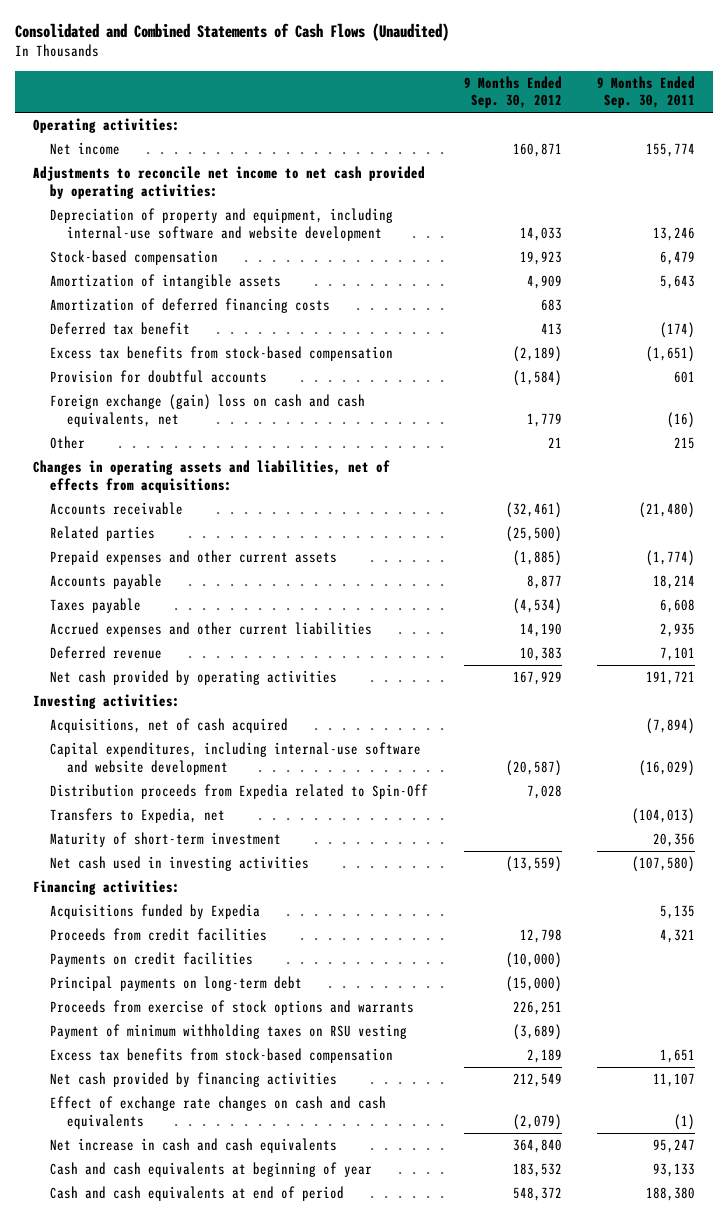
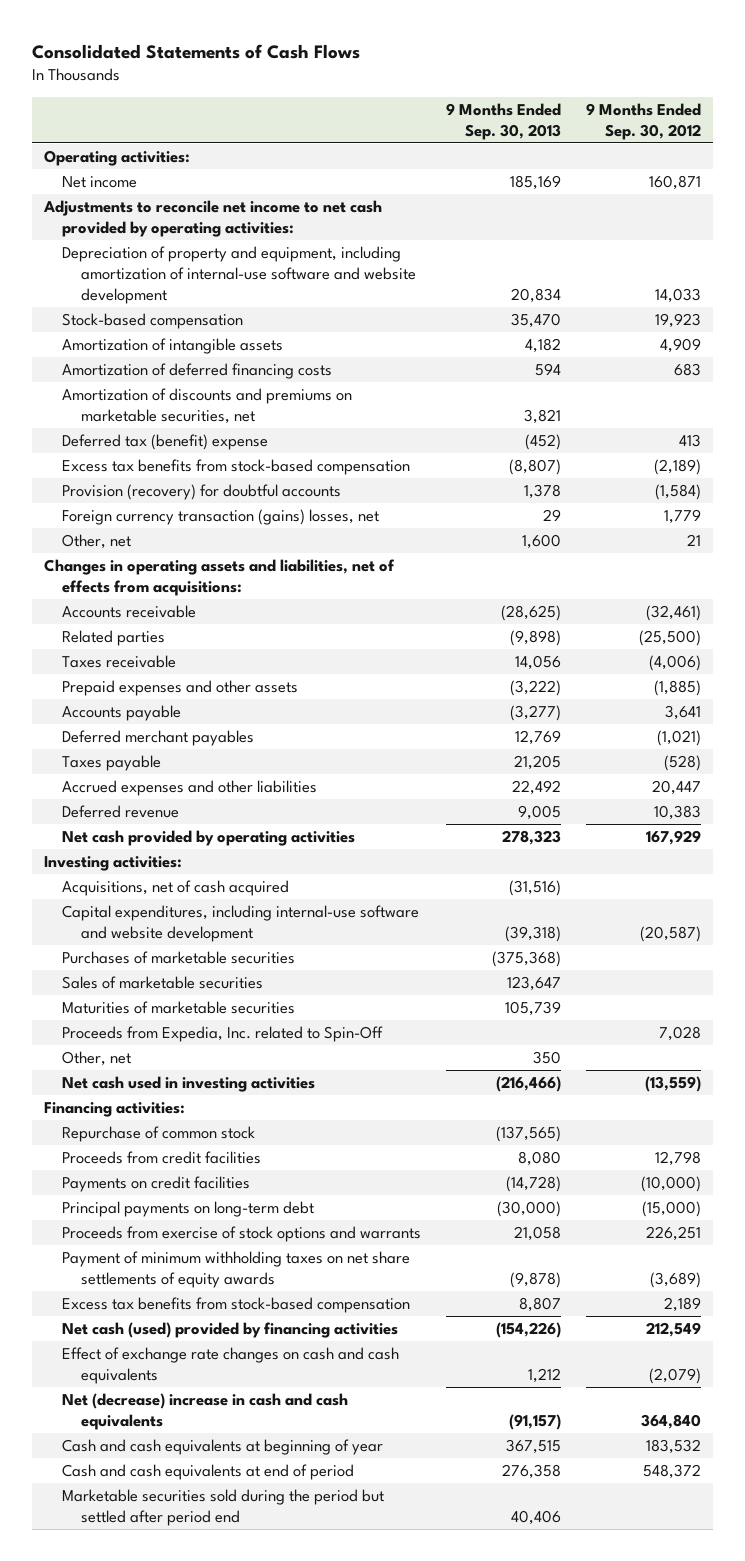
- Consolidated and Combined Statements of Cash Flows (Unaudited)
+ Consolidated Statements of Cash Flows
- | 9 Months Ended Sep. 30, 2012 | 9 Months Ended Sep. 30, 2011
+ | 9 Months Ended Sep. 30, 2013 | 9 Months Ended Sep. 30, 2012
- Depreciation of property and equipment, including internal-use software and website development | 14,033 | 13,246
+ Depreciation of property and equipment, including amortization of internal-use software and website development | 20,834 | 14,033
- Deferred tax benefit | 413 | (174)
+ Amortization of discounts and premiums on marketable securities, net | 3,821 |
+ Deferred tax (benefit) expense | (452) | 413
- Provision for doubtful accounts | (1,584) | 601
- Foreign exchange (gain) loss on cash and cash equivalents, net | 1,779 | (16)
- Other | 21 | 215
+ Provision (recovery) for doubtful accounts | 1,378 | (1,584)
+ Foreign currency transaction (gains) losses, net | 29 | 1,779
+ Other, net | 1,600 | 21
- Prepaid expenses and other current assets | (1,885) | (1,774)
- Accounts payable | 8,877 | 18,214
- Taxes payable | (4,534) | 6,608
- Accrued expenses and other current liabilities | 14,190 | 2,935
+ Taxes receivable | 14,056 | (4,006)
+ Prepaid expenses and other assets | (3,222) | (1,885)
+ Accounts payable | (3,277) | 3,641
+ Deferred merchant payables | 12,769 | (1,021)
+ Taxes payable | 21,205 | (528)
+ Accrued expenses and other liabilities | 22,492 | 20,447
- Distribution proceeds from Expedia related to Spin-Off | 7,028 |
- Transfers to Expedia, net | | (104,013)
- Maturity of short-term investment | | 20,356
+ Purchases of marketable securities | (375,368) |
+ Sales of marketable securities | 123,647 |
+ Maturities of marketable securities | 105,739 |
+ Proceeds from Expedia, Inc. related to Spin-Off | | 7,028
+ Other, net | 350 |
- Acquisitions funded by Expedia | | 5,135
+ Repurchase of common stock | (137,565) |
- Payment of minimum withholding taxes on RSU vesting | (3,689) |
+ Payment of minimum withholding taxes on net share settlements of equity awards | (9,878) | (3,689)
- Net cash provided by financing activities | 212,549 | 11,107
+ Net cash (used) provided by financing activities | (154,226) | 212,549
- Net increase in cash and cash equivalents | 364,840 | 95,247
+ Net (decrease) increase in cash and cash equivalents | (91,157) | 364,840
+ Marketable securities sold during the period but settled after period end | 40,406 |

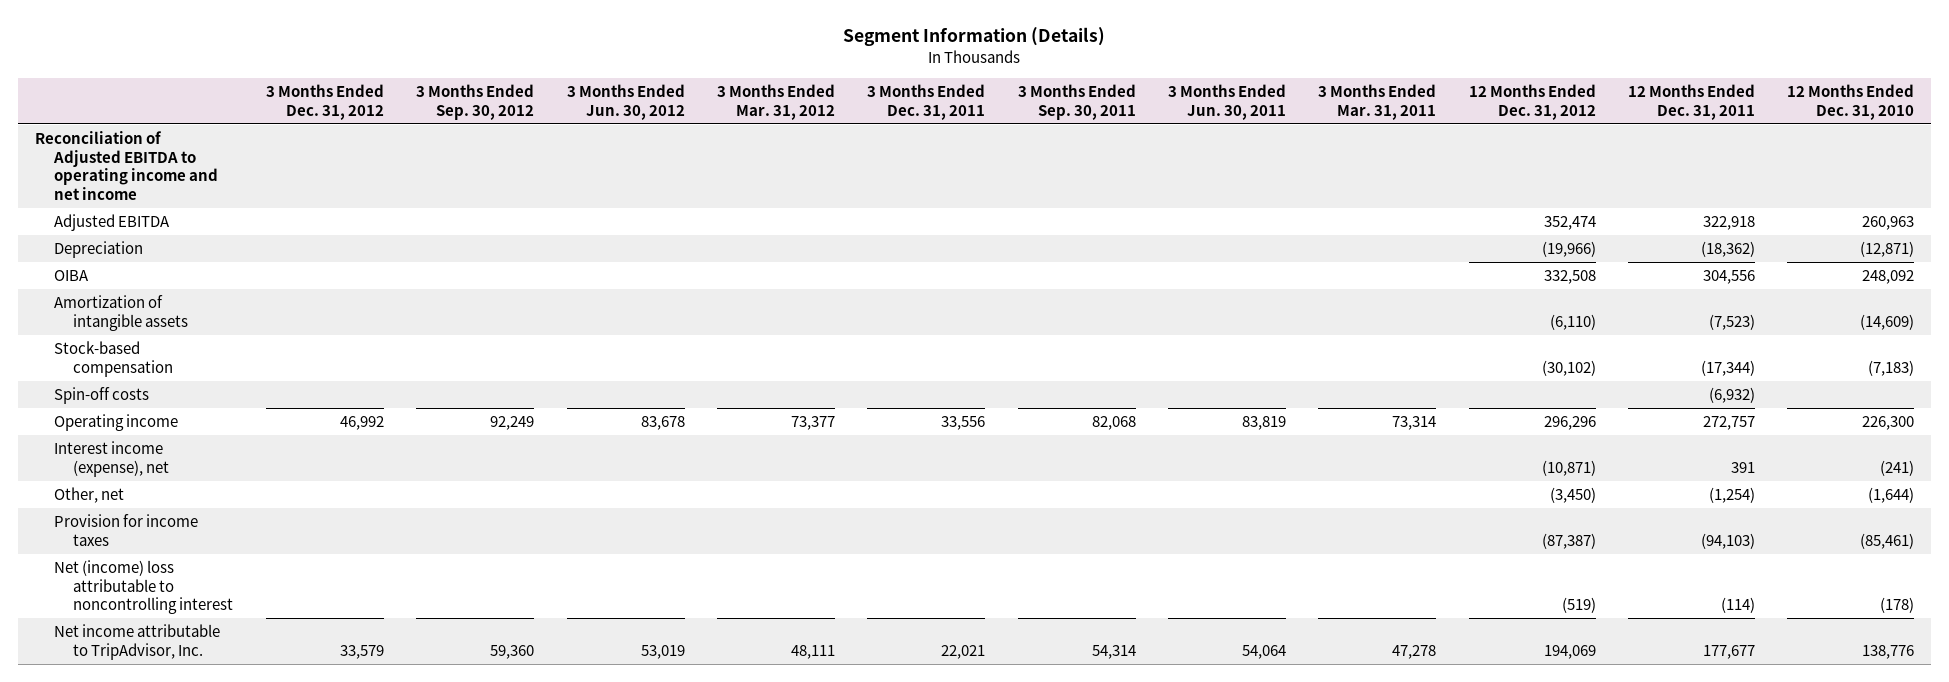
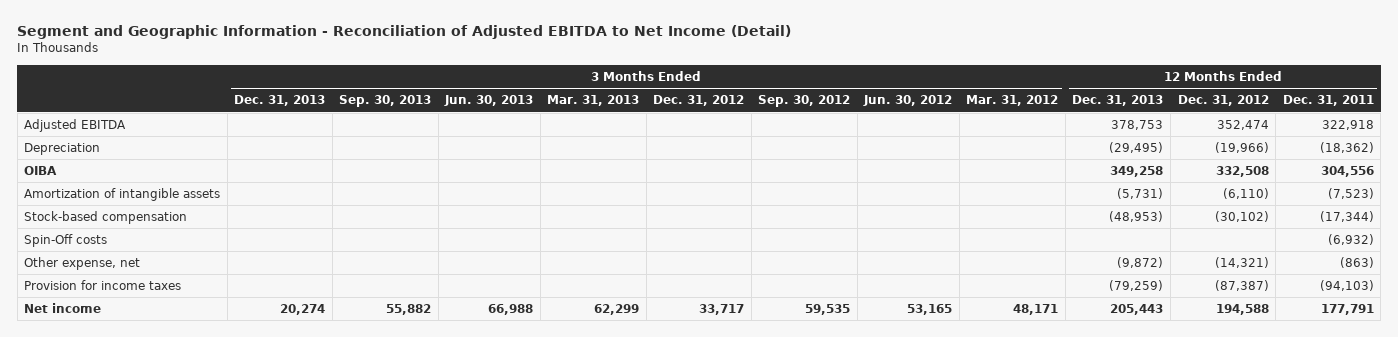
- Segment Information (Details)
+ Segment and Geographic Information - Reconciliation of Adjusted EBITDA to Net Income (Detail)
- | 3 Months Ended Dec. 31, 2012 | 3 Months Ended Sep. 30, 2012 | 3 Months Ended Jun. 30, 2012 | 3 Months Ended Mar. 31, 2012 | 3 Months Ended Dec. 31, 2011 | 3 Months Ended Sep. 30, 2011 | 3 Months Ended Jun. 30, 2011 | 3 Months Ended Mar. 31, 2011 | 12 Months Ended Dec. 31, 2012 | 12 Months Ended Dec. 31, 2011 | 12 Months Ended Dec. 31, 2010
+ | 3 Months Ended Dec. 31, 2013 | 3 Months Ended Sep. 30, 2013 | 3 Months Ended Jun. 30, 2013 | 3 Months Ended Mar. 31, 2013 | 3 Months Ended Dec. 31, 2012 | 3 Months Ended Sep. 30, 2012 | 3 Months Ended Jun. 30, 2012 | 3 Months Ended Mar. 31, 2012 | 12 Months Ended Dec. 31, 2013 | 12 Months Ended Dec. 31, 2012 | 12 Months Ended Dec. 31, 2011
- Reconciliation of Adjusted EBITDA to operating income and net income
- Spin-off costs | | | | | | | | | | (6,932) |
- Operating income | 46,992 | 92,249 | 83,678 | 73,377 | 33,556 | 82,068 | 83,819 | 73,314 | 296,296 | 272,757 | 226,300
- Interest income (expense), net | | | | | | | | | (10,871) | 391 | (241)
- Other, net | | | | | | | | | (3,450) | (1,254) | (1,644)
+ Spin-Off costs | | | | | | | | | | | (6,932)
+ Other expense, net | | | | | | | | | (9,872) | (14,321) | (863)
- Net (income) loss attributable to noncontrolling interest | | | | | | | | | (519) | (114) | (178)
- Net income attributable to TripAdvisor, Inc. | 33,579 | 59,360 | 53,019 | 48,111 | 22,021 | 54,314 | 54,064 | 47,278 | 194,069 | 177,677 | 138,776
+ Net income | 20,274 | 55,882 | 66,988 | 62,299 | 33,717 | 59,535 | 53,165 | 48,171 | 205,443 | 194,588 | 177,791

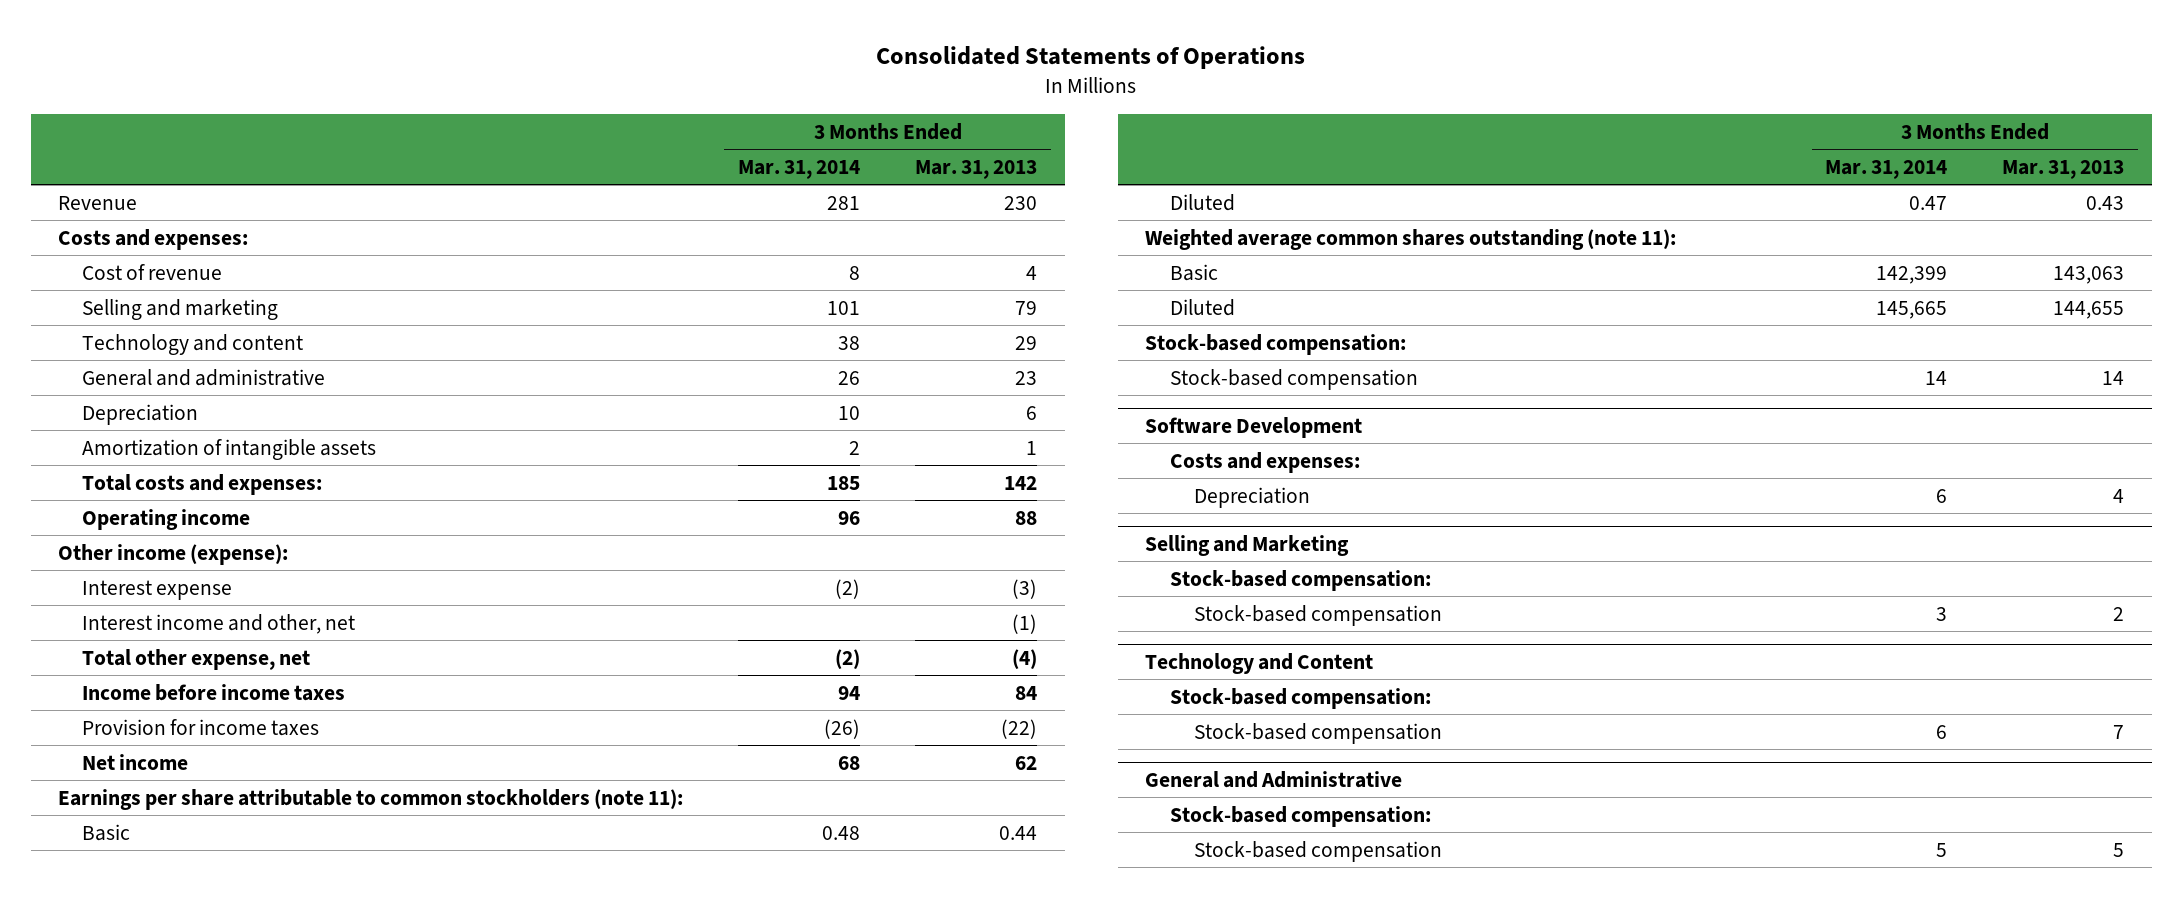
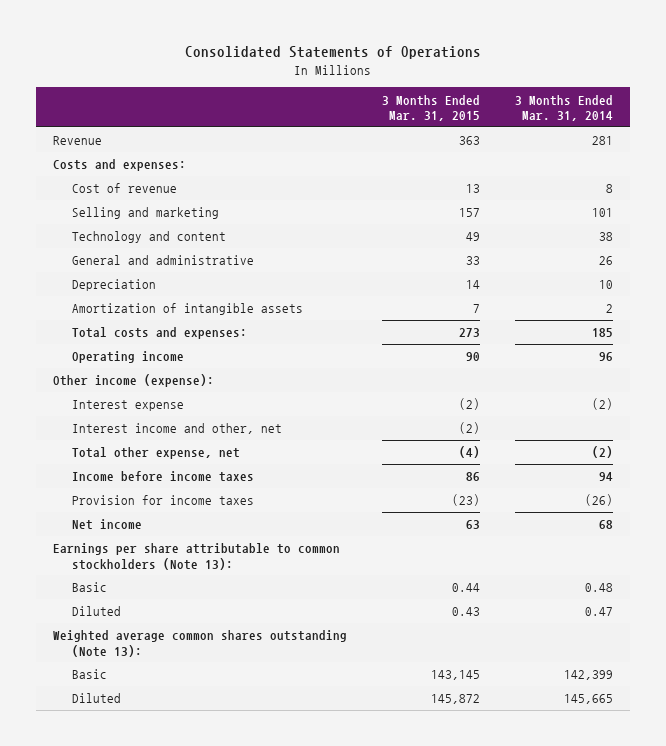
- | 3 Months Ended Mar. 31, 2014 | 3 Months Ended Mar. 31, 2013
+ | 3 Months Ended Mar. 31, 2015 | 3 Months Ended Mar. 31, 2014
- Earnings per share attributable to common stockholders (note 11):
+ Earnings per share attributable to common stockholders (Note 13):
- Weighted average common shares outstanding (note 11):
+ Weighted average common shares outstanding (Note 13):
- Stock-based compensation:
- Stock-based compensation | 14 | 14
- Software Development
- Costs and expenses:
- Depreciation | 6 | 4
- Selling and Marketing
- Stock-based compensation:
- Stock-based compensation | 3 | 2
- Technology and Content
- Stock-based compensation:
- Stock-based compensation | 6 | 7
- General and Administrative
- Stock-based compensation:
- Stock-based compensation | 5 | 5

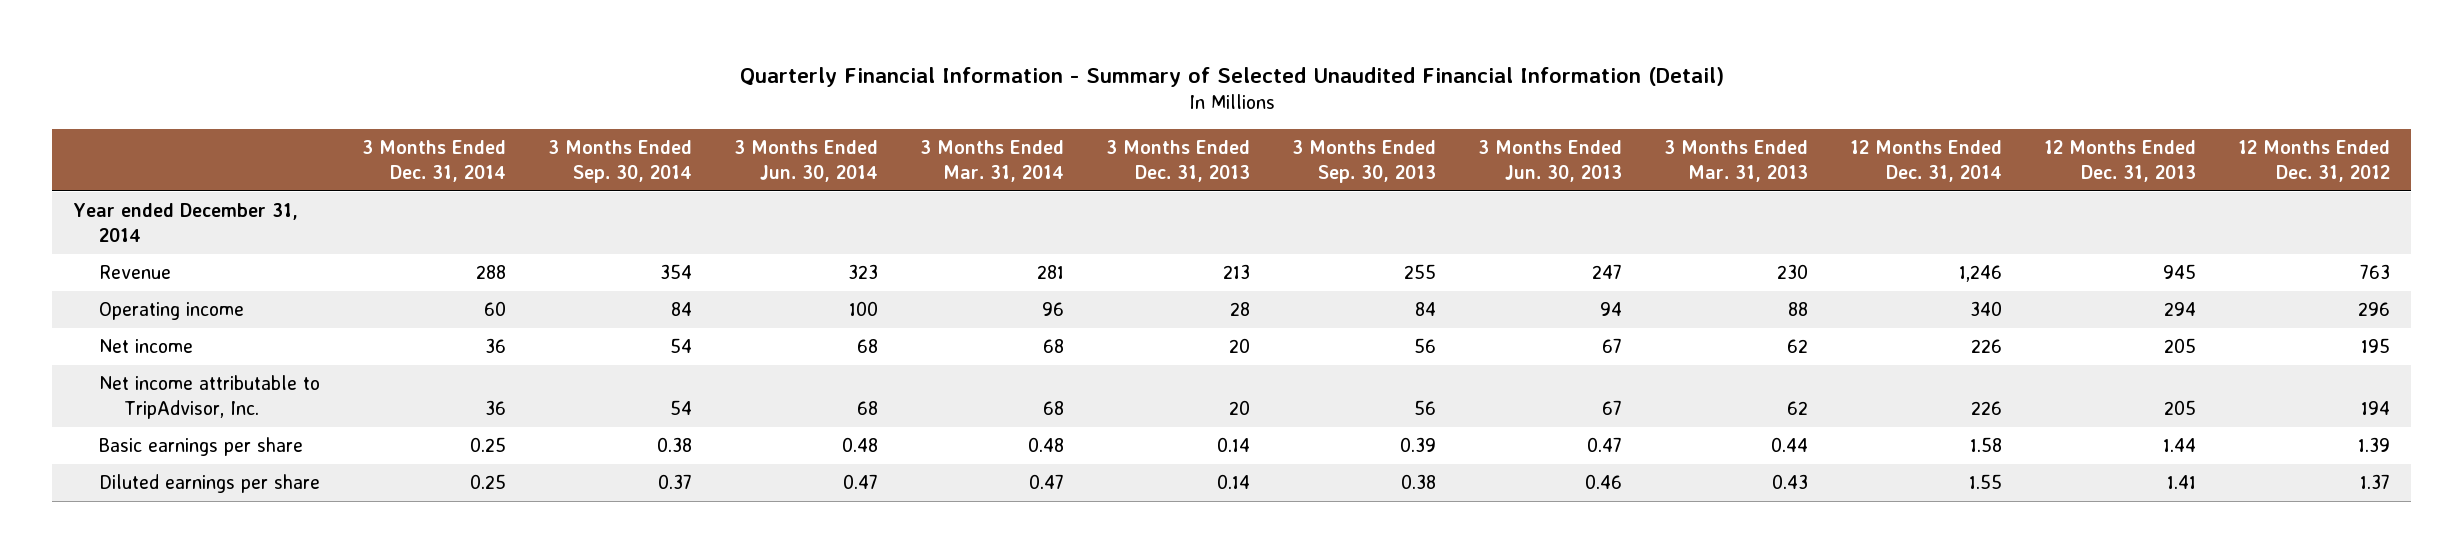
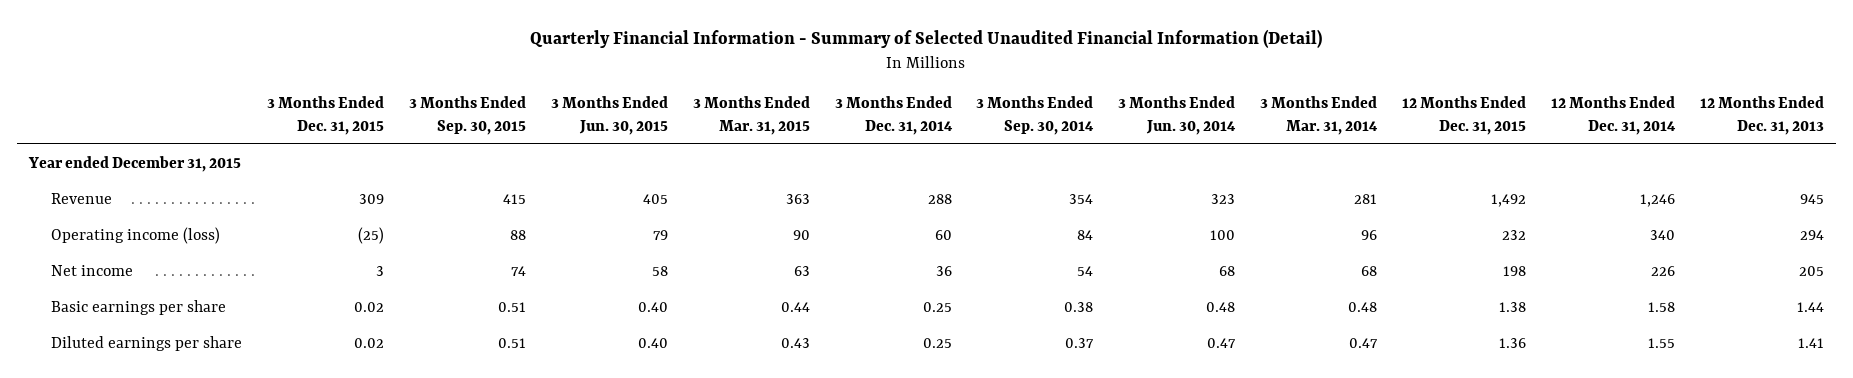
- | 3 Months Ended Dec. 31, 2014 | 3 Months Ended Sep. 30, 2014 | 3 Months Ended Jun. 30, 2014 | 3 Months Ended Mar. 31, 2014 | 3 Months Ended Dec. 31, 2013 | 3 Months Ended Sep. 30, 2013 | 3 Months Ended Jun. 30, 2013 | 3 Months Ended Mar. 31, 2013 | 12 Months Ended Dec. 31, 2014 | 12 Months Ended Dec. 31, 2013 | 12 Months Ended Dec. 31, 2012
+ | 3 Months Ended Dec. 31, 2015 | 3 Months Ended Sep. 30, 2015 | 3 Months Ended Jun. 30, 2015 | 3 Months Ended Mar. 31, 2015 | 3 Months Ended Dec. 31, 2014 | 3 Months Ended Sep. 30, 2014 | 3 Months Ended Jun. 30, 2014 | 3 Months Ended Mar. 31, 2014 | 12 Months Ended Dec. 31, 2015 | 12 Months Ended Dec. 31, 2014 | 12 Months Ended Dec. 31, 2013
- Year ended December 31, 2014
+ Year ended December 31, 2015
- Operating income | 60 | 84 | 100 | 96 | 28 | 84 | 94 | 88 | 340 | 294 | 296
+ Operating income (loss) | (25) | 88 | 79 | 90 | 60 | 84 | 100 | 96 | 232 | 340 | 294
- Net income attributable to TripAdvisor, Inc. | 36 | 54 | 68 | 68 | 20 | 56 | 67 | 62 | 226 | 205 | 194

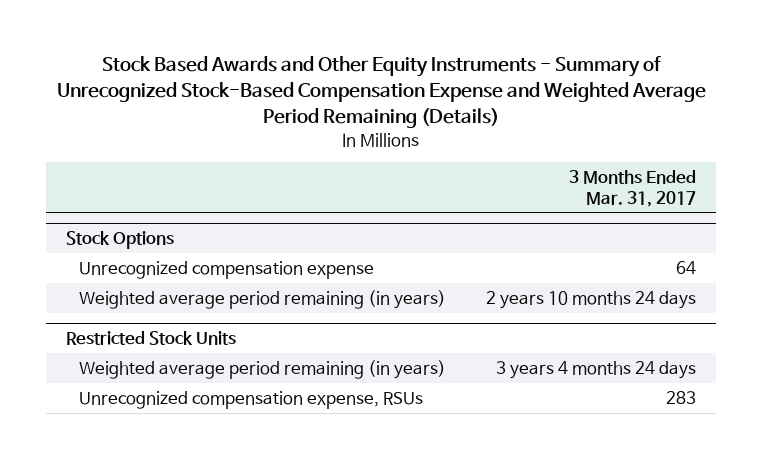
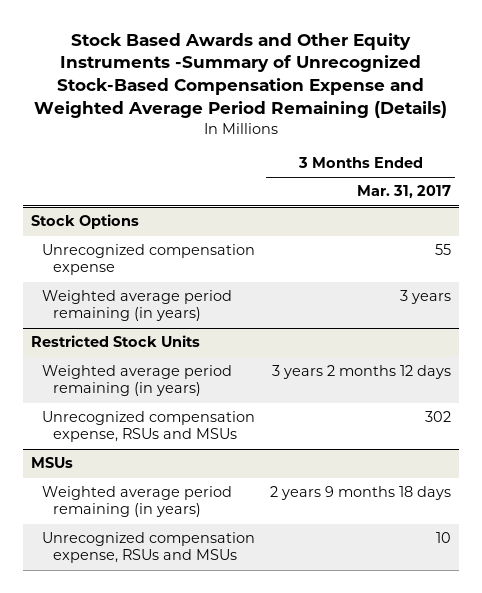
- Stock Based Awards and Other Equity Instruments - Summary of Unrecognized Stock-Based Compensation Expense and Weighted Average Period Remaining (Details)
+ Stock Based Awards and Other Equity Instruments -Summary of Unrecognized Stock-Based Compensation Expense and Weighted Average Period Remaining (Details)
@ Stock Options
- Unrecognized compensation expense | 64
- Weighted average period remaining (in years) | 2 years 10 months 24 days
+ Unrecognized compensation expense | 55
+ Weighted average period remaining (in years) | 3 years
@ Restricted Stock Units
- Weighted average period remaining (in years) | 3 years 4 months 24 days
- Unrecognized compensation expense, RSUs | 283
+ Weighted average period remaining (in years) | 3 years 2 months 12 days
+ Unrecognized compensation expense, RSUs and MSUs | 302
+ MSUs
+ Weighted average period remaining (in years) | 2 years 9 months 18 days
+ Unrecognized compensation expense, RSUs and MSUs | 10

